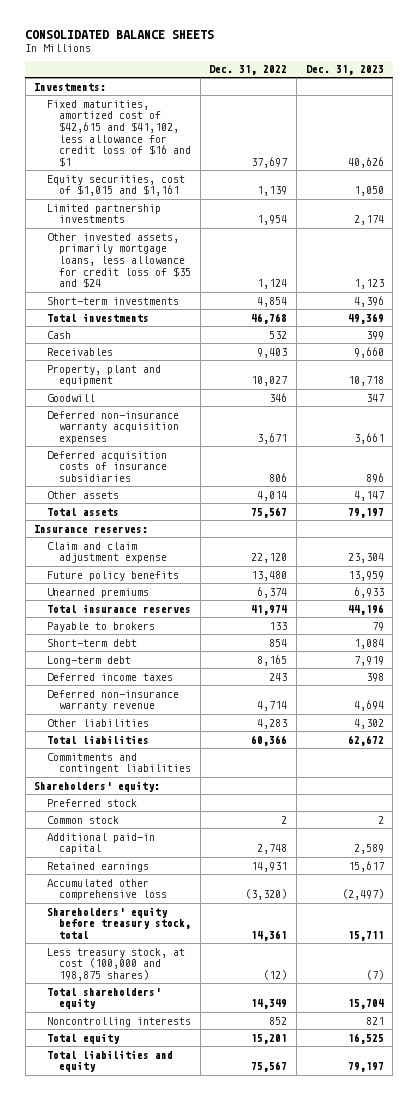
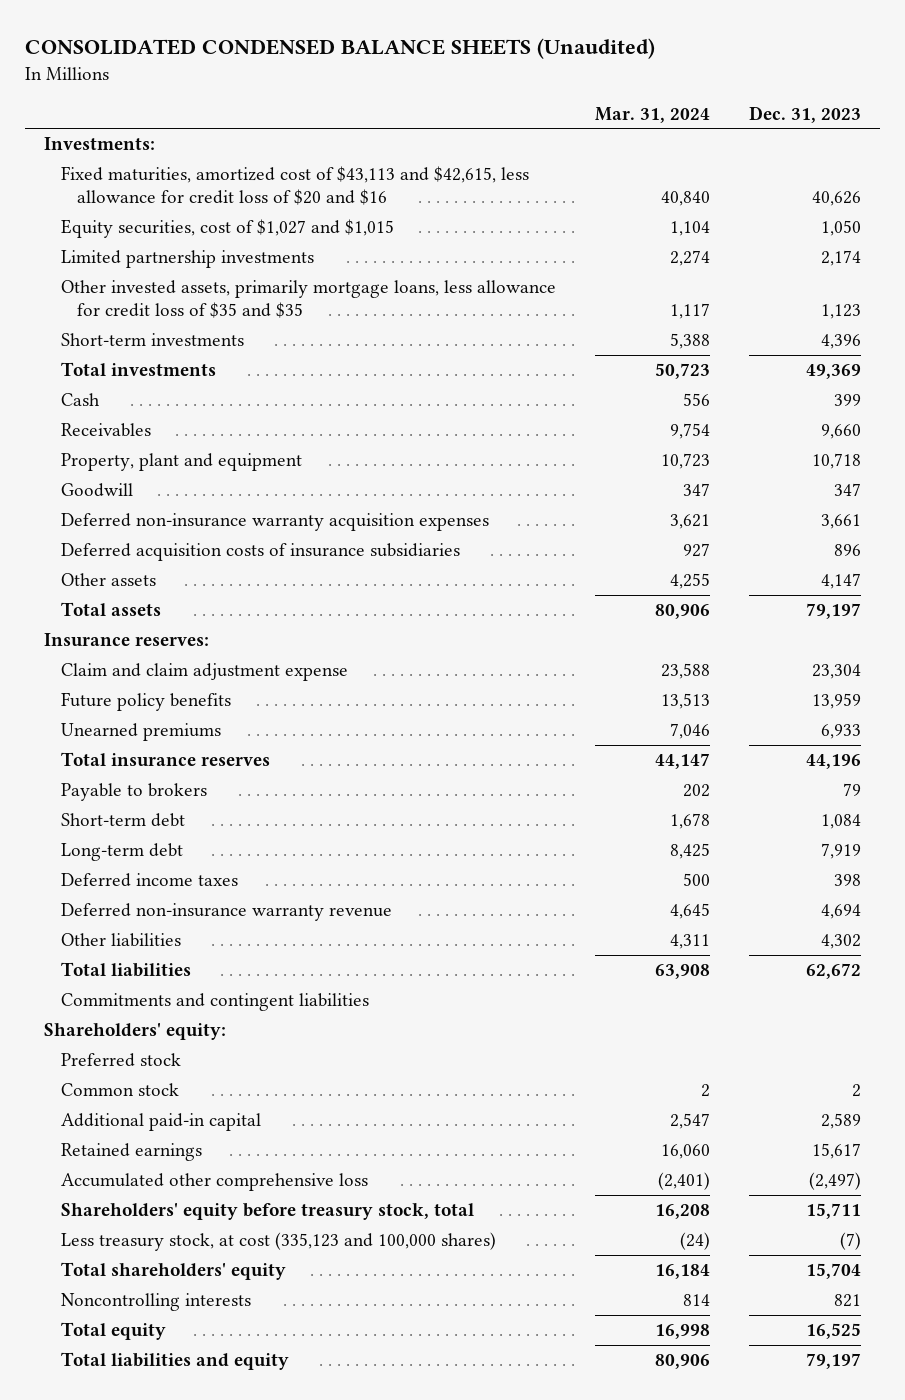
- CONSOLIDATED BALANCE SHEETS
+ CONSOLIDATED CONDENSED BALANCE SHEETS (Unaudited)
- | Dec. 31, 2022 | Dec. 31, 2023
+ | Mar. 31, 2024 | Dec. 31, 2023
- Fixed maturities, amortized cost of $42,615 and $41,102, less allowance for credit loss of $16 and $1 | 37,697 | 40,626
- Equity securities, cost of $1,015 and $1,161 | 1,139 | 1,050
+ Fixed maturities, amortized cost of $43,113 and $42,615, less allowance for credit loss of $20 and $16 | 40,840 | 40,626
+ Equity securities, cost of $1,027 and $1,015 | 1,104 | 1,050
- Other invested assets, primarily mortgage loans, less allowance for credit loss of $35 and $24 | 1,124 | 1,123
+ Other invested assets, primarily mortgage loans, less allowance for credit loss of $35 and $35 | 1,117 | 1,123
- Less treasury stock, at cost (100,000 and 198,875 shares) | (12) | (7)
+ Less treasury stock, at cost (335,123 and 100,000 shares) | (24) | (7)

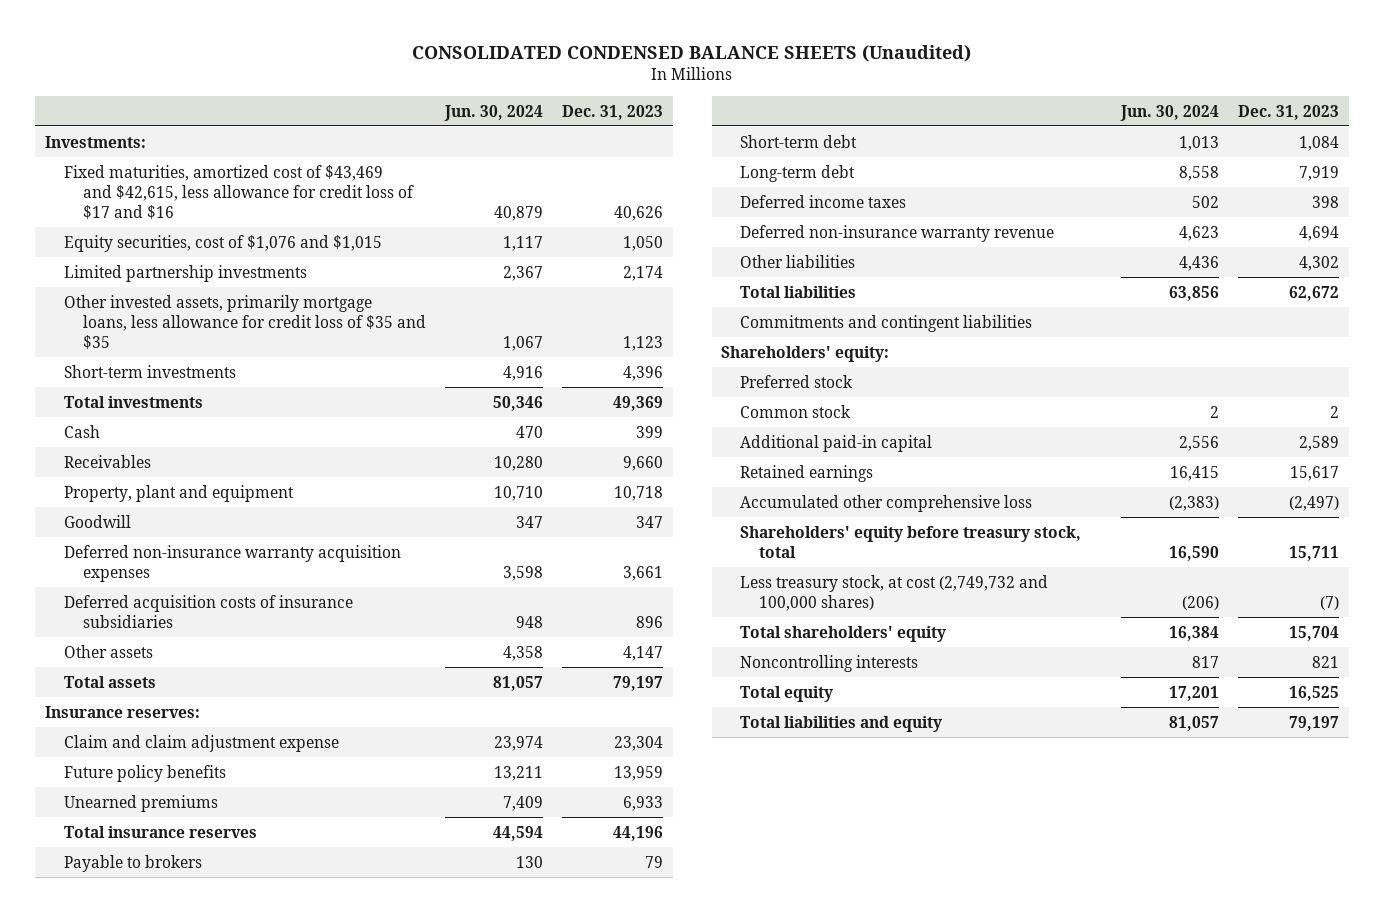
- | Mar. 31, 2024 | Dec. 31, 2023
+ | Jun. 30, 2024 | Dec. 31, 2023
- Fixed maturities, amortized cost of $43,113 and $42,615, less allowance for credit loss of $20 and $16 | 40,840 | 40,626
- Equity securities, cost of $1,027 and $1,015 | 1,104 | 1,050
+ Fixed maturities, amortized cost of $43,469 and $42,615, less allowance for credit loss of $17 and $16 | 40,879 | 40,626
+ Equity securities, cost of $1,076 and $1,015 | 1,117 | 1,050
- Less treasury stock, at cost (335,123 and 100,000 shares) | (24) | (7)
+ Less treasury stock, at cost (2,749,732 and 100,000 shares) | (206) | (7)

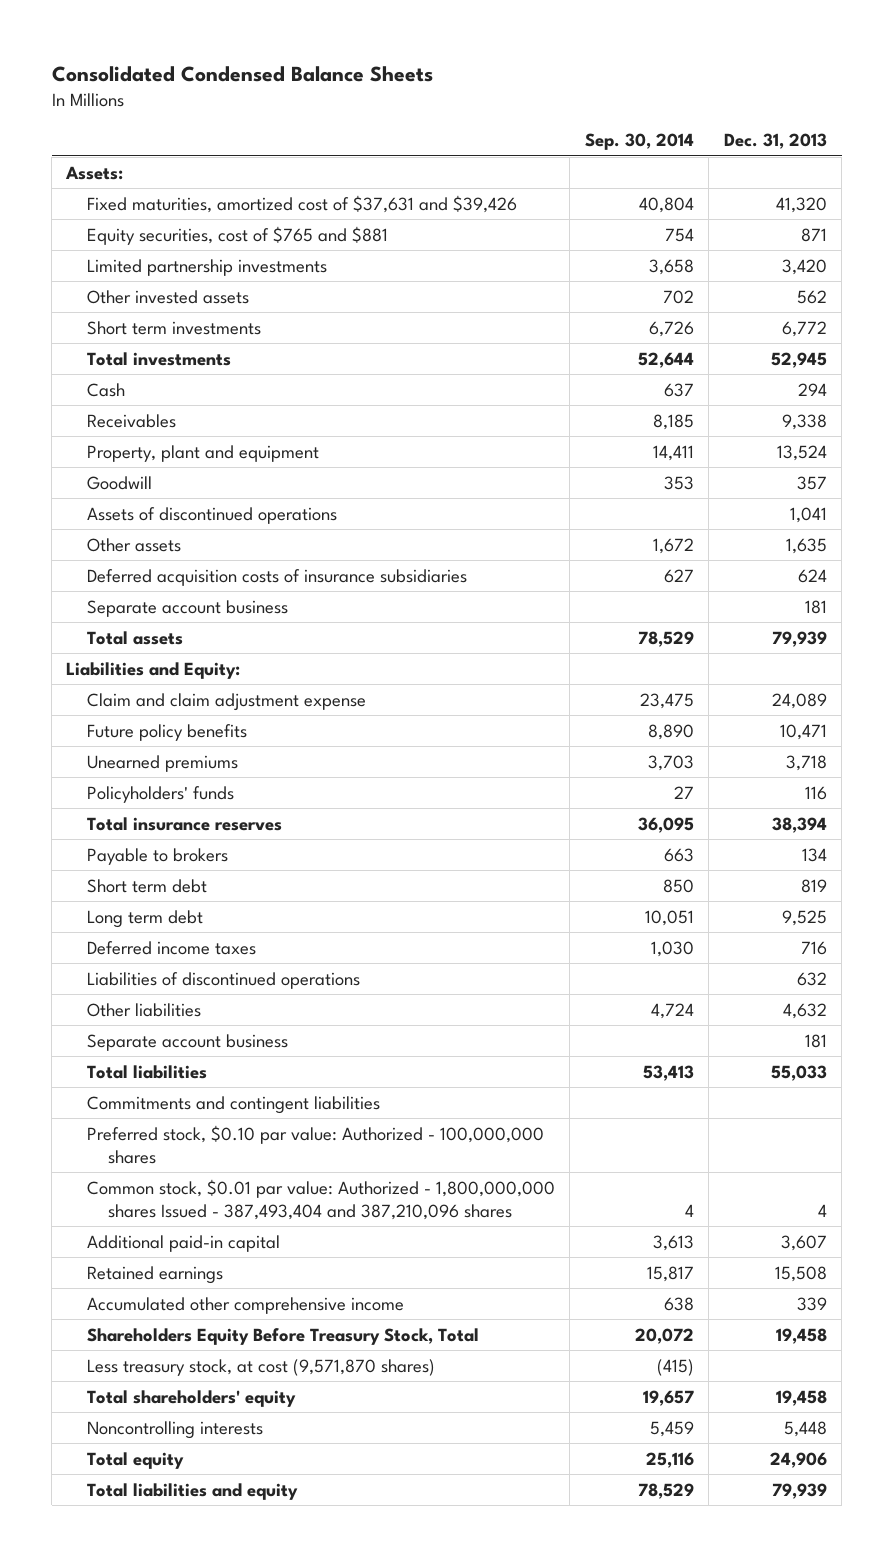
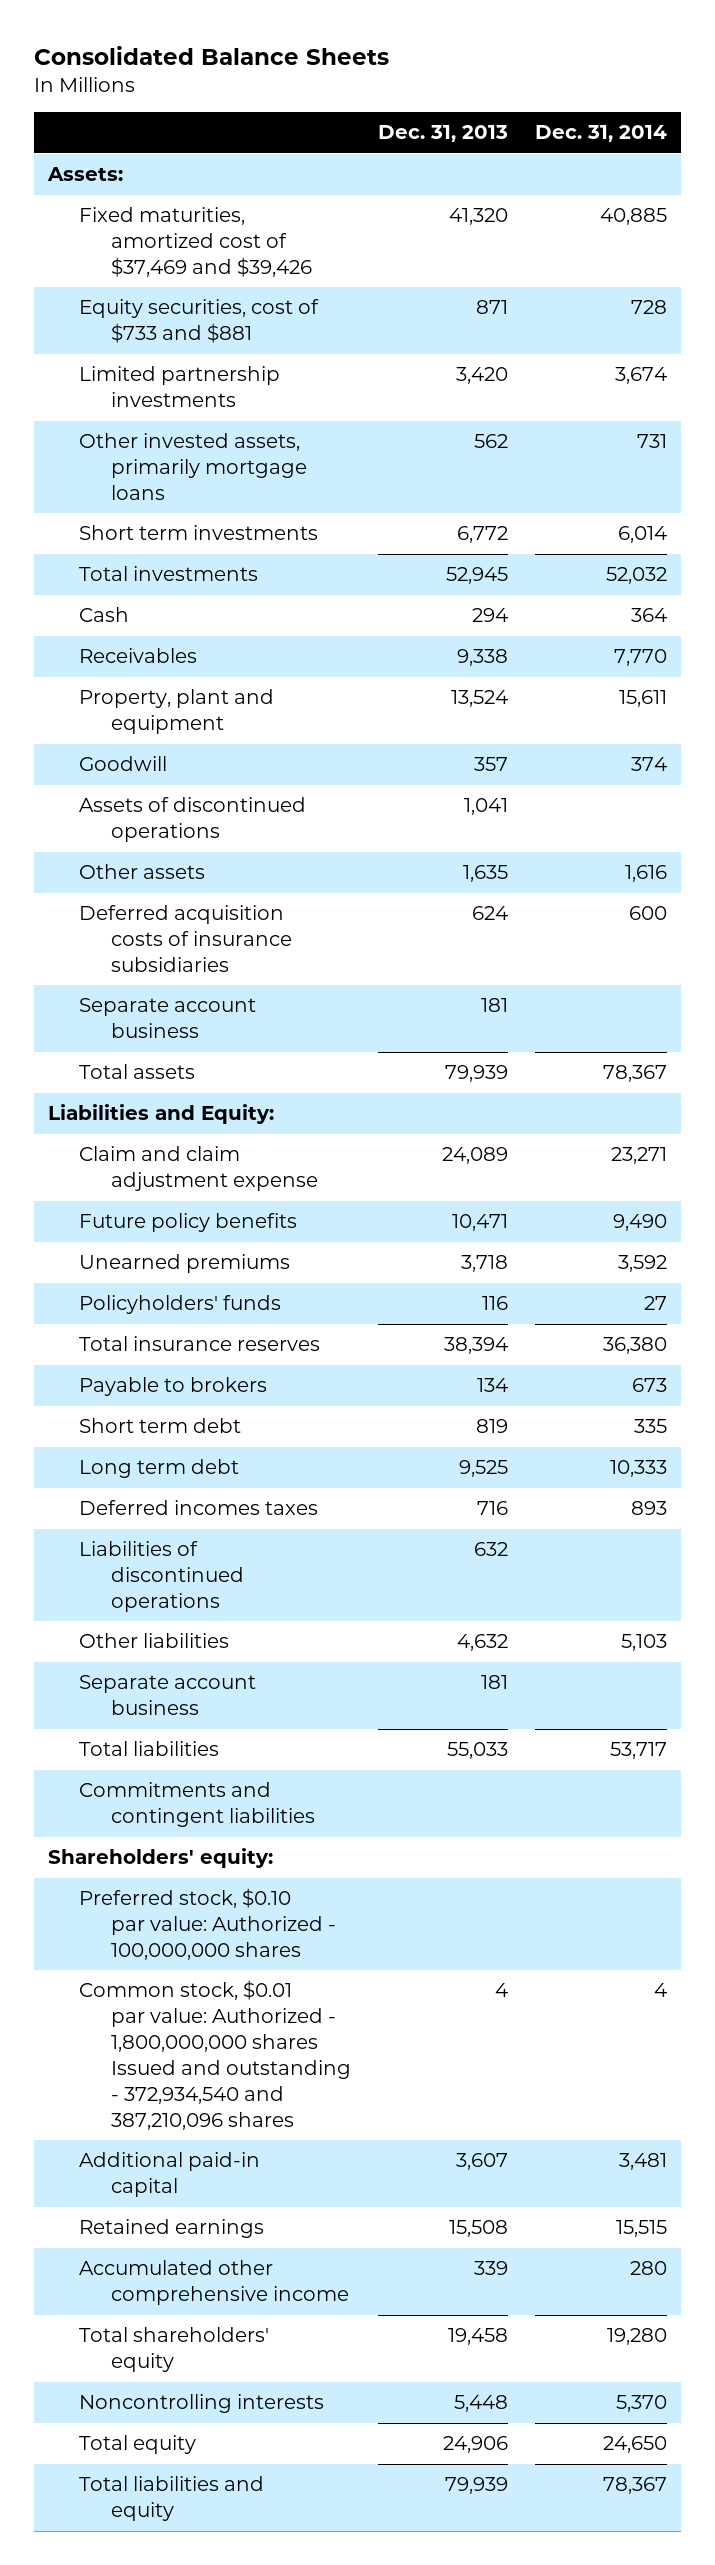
- Consolidated Condensed Balance Sheets
+ Consolidated Balance Sheets
- | Sep. 30, 2014 | Dec. 31, 2013
+ | Dec. 31, 2013 | Dec. 31, 2014
- Fixed maturities, amortized cost of $37,631 and $39,426 | 40,804 | 41,320
- Equity securities, cost of $765 and $881 | 754 | 871
+ Fixed maturities, amortized cost of $37,469 and $39,426 | 41,320 | 40,885
+ Equity securities, cost of $733 and $881 | 871 | 728
- Other invested assets | 702 | 562
+ Other invested assets, primarily mortgage loans | 562 | 731
- Deferred income taxes | 1,030 | 716
+ Deferred incomes taxes | 716 | 893
+ Shareholders' equity:
- Common stock, $0.01 par value: Authorized - 1,800,000,000 shares Issued - 387,493,404 and 387,210,096 shares | 4 | 4
+ Common stock, $0.01 par value: Authorized - 1,800,000,000 shares Issued and outstanding - 372,934,540 and 387,210,096 shares | 4 | 4
- Shareholders Equity Before Treasury Stock, Total | 20,072 | 19,458
- Less treasury stock, at cost (9,571,870 shares) | (415) |

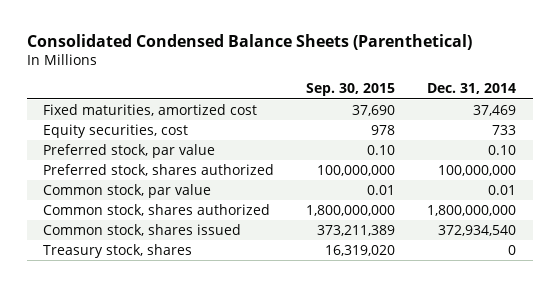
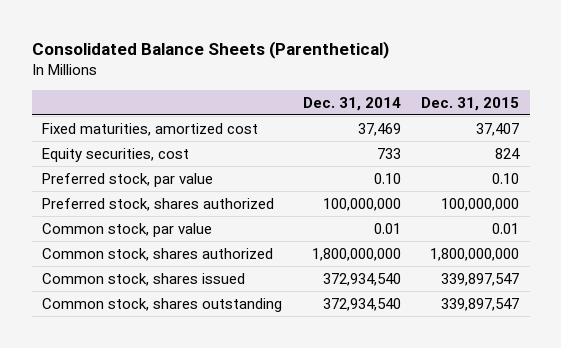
- Consolidated Condensed Balance Sheets (Parenthetical)
+ Consolidated Balance Sheets (Parenthetical)
- | Sep. 30, 2015 | Dec. 31, 2014
+ | Dec. 31, 2014 | Dec. 31, 2015
- Treasury stock, shares | 16,319,020 | 0
+ Common stock, shares outstanding | 372,934,540 | 339,897,547

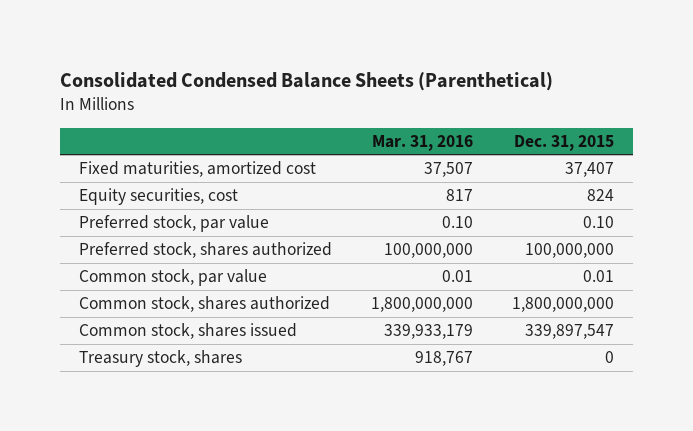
- Consolidated Balance Sheets (Parenthetical)
+ Consolidated Condensed Balance Sheets (Parenthetical)
- | Dec. 31, 2014 | Dec. 31, 2015
+ | Mar. 31, 2016 | Dec. 31, 2015
- Common stock, shares outstanding | 372,934,540 | 339,897,547
+ Treasury stock, shares | 918,767 | 0

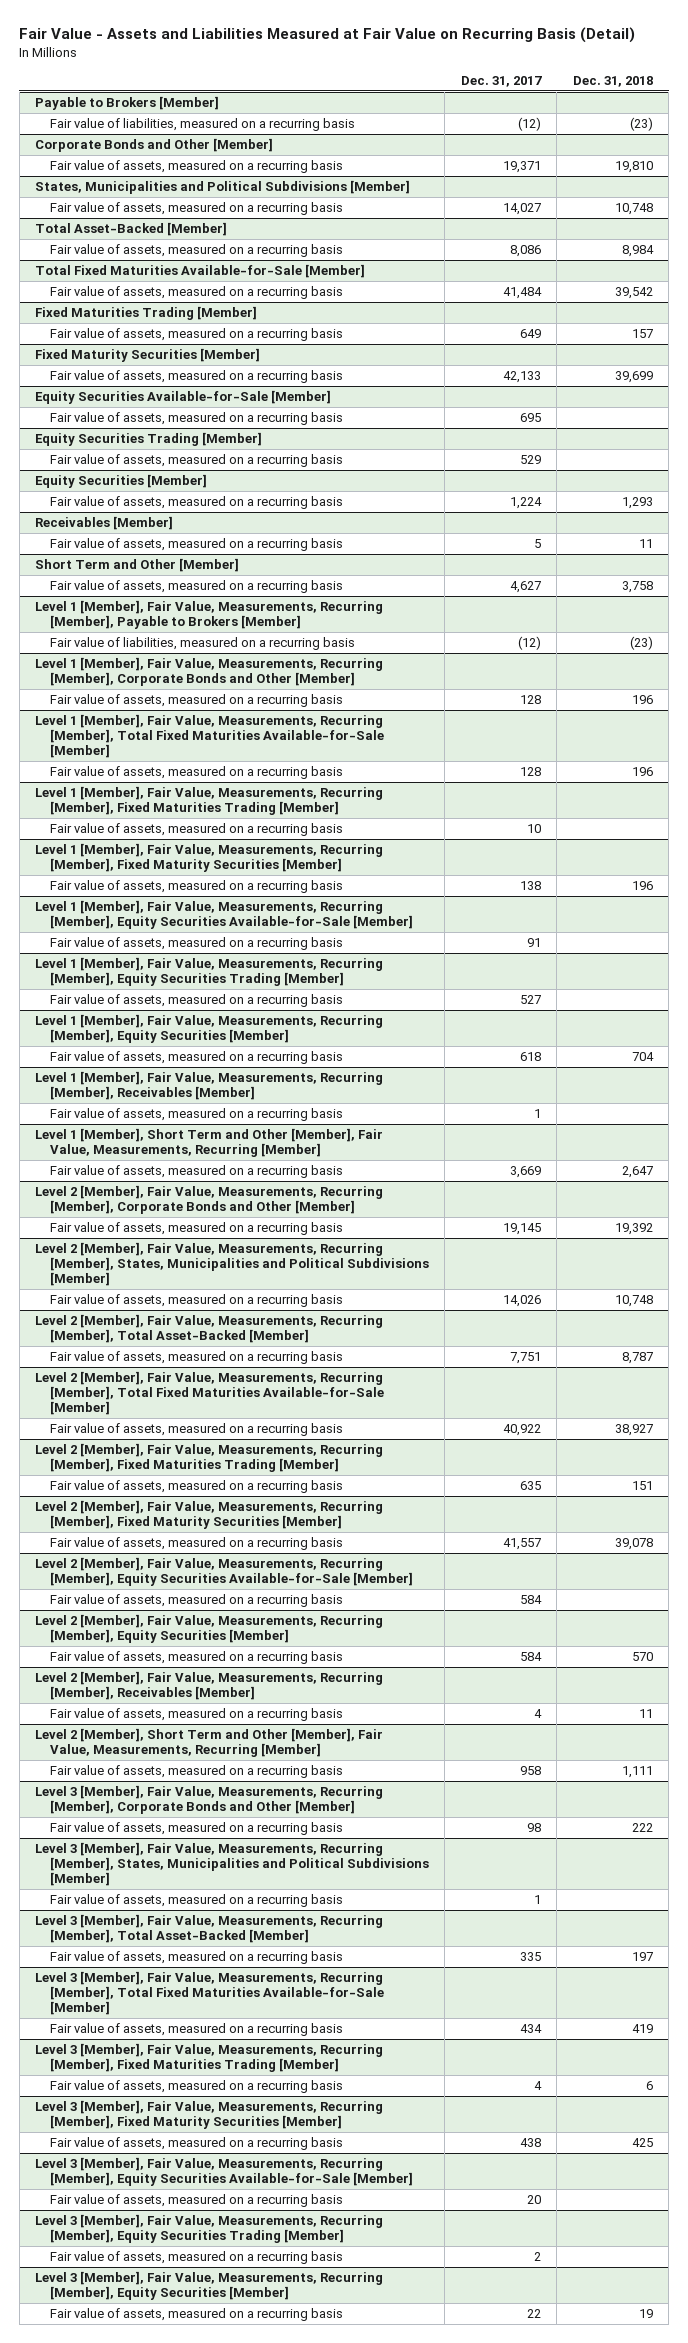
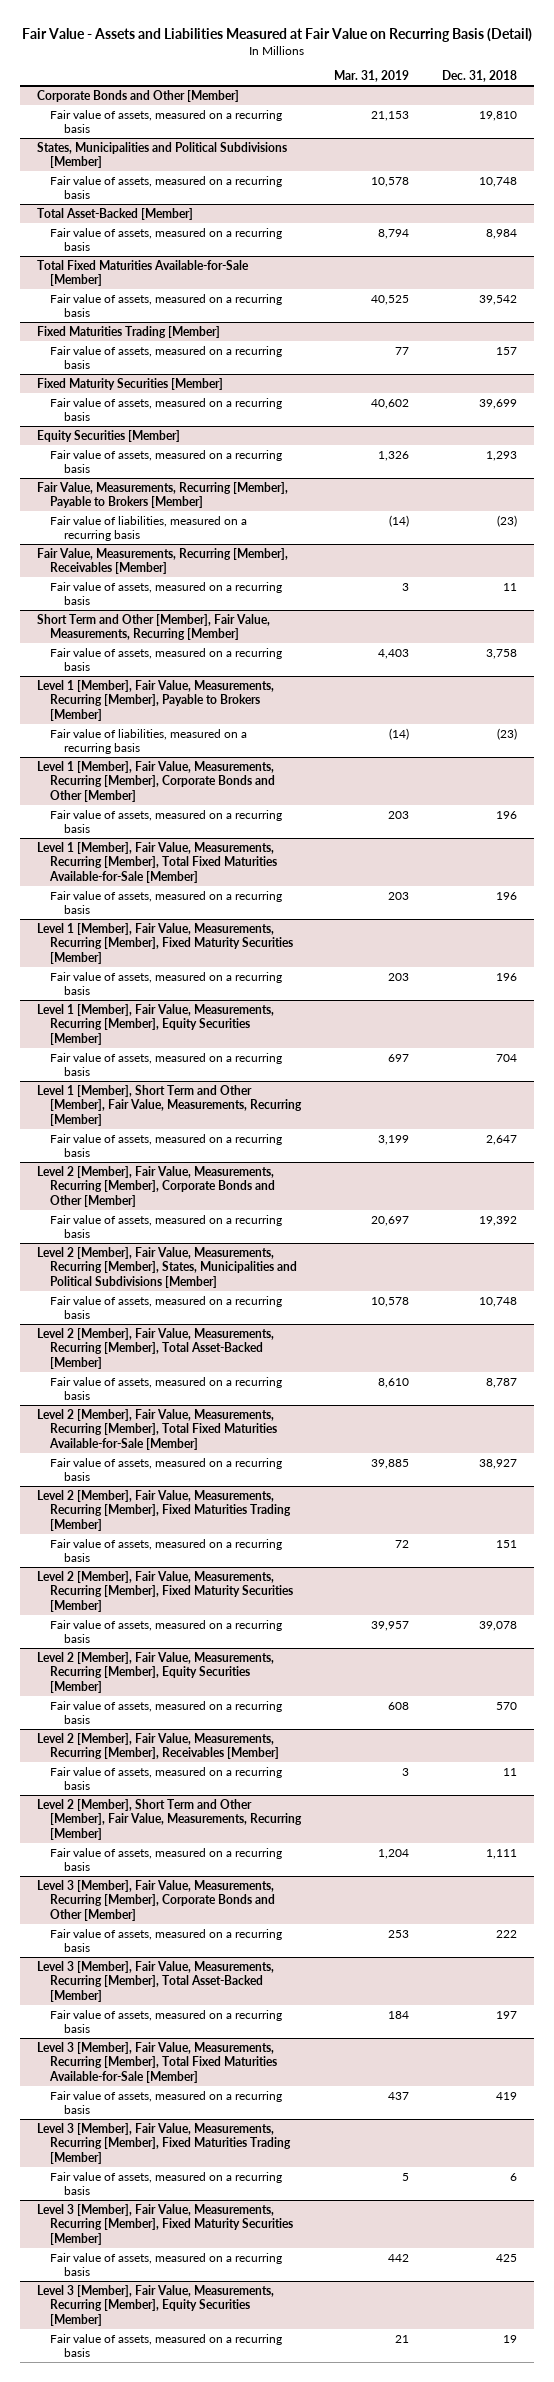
- | Dec. 31, 2017 | Dec. 31, 2018
+ | Mar. 31, 2019 | Dec. 31, 2018
- Payable to Brokers [Member]
- Fair value of liabilities, measured on a recurring basis | (12) | (23)
- Equity Securities Available-for-Sale [Member]
- Fair value of assets, measured on a recurring basis | 695 |
- Equity Securities Trading [Member]
- Fair value of assets, measured on a recurring basis | 529 |
- Receivables [Member]
+ Fair Value, Measurements, Recurring [Member], Payable to Brokers [Member]
+ Fair value of liabilities, measured on a recurring basis | (14) | (23)
+ Fair Value, Measurements, Recurring [Member], Receivables [Member]
- Short Term and Other [Member]
+ Short Term and Other [Member], Fair Value, Measurements, Recurring [Member]
- Level 1 [Member], Fair Value, Measurements, Recurring [Member], Fixed Maturities Trading [Member]
- Fair value of assets, measured on a recurring basis | 10 |
- Level 1 [Member], Fair Value, Measurements, Recurring [Member], Equity Securities Available-for-Sale [Member]
- Fair value of assets, measured on a recurring basis | 91 |
- Level 1 [Member], Fair Value, Measurements, Recurring [Member], Equity Securities Trading [Member]
- Fair value of assets, measured on a recurring basis | 527 |
- Level 1 [Member], Fair Value, Measurements, Recurring [Member], Receivables [Member]
- Fair value of assets, measured on a recurring basis | 1 |
- Level 2 [Member], Fair Value, Measurements, Recurring [Member], Equity Securities Available-for-Sale [Member]
- Fair value of assets, measured on a recurring basis | 584 |
- Level 3 [Member], Fair Value, Measurements, Recurring [Member], States, Municipalities and Political Subdivisions [Member]
- Fair value of assets, measured on a recurring basis | 1 |
- Level 3 [Member], Fair Value, Measurements, Recurring [Member], Equity Securities Available-for-Sale [Member]
- Fair value of assets, measured on a recurring basis | 20 |
- Level 3 [Member], Fair Value, Measurements, Recurring [Member], Equity Securities Trading [Member]
- Fair value of assets, measured on a recurring basis | 2 |

